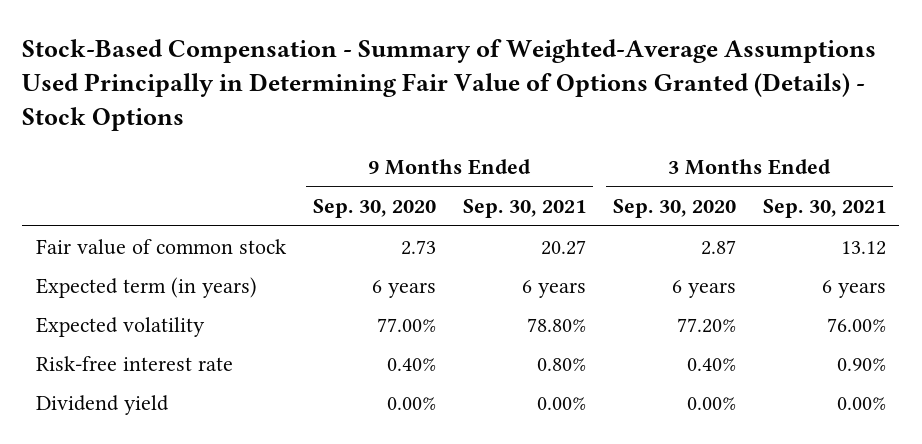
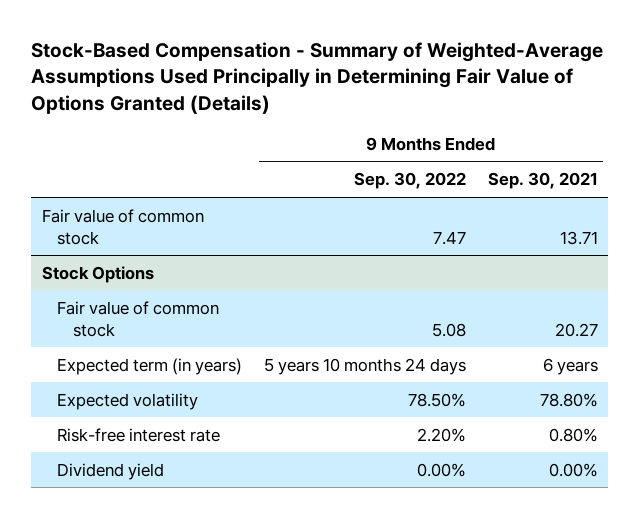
- Stock-Based Compensation - Summary of Weighted-Average Assumptions Used Principally in Determining Fair Value of Options Granted (Details) - Stock Options
+ Stock-Based Compensation - Summary of Weighted-Average Assumptions Used Principally in Determining Fair Value of Options Granted (Details)
- | 9 Months Ended Sep. 30, 2020 | 9 Months Ended Sep. 30, 2021 | 3 Months Ended Sep. 30, 2020 | 3 Months Ended Sep. 30, 2021
+ | 9 Months Ended Sep. 30, 2022 | 9 Months Ended Sep. 30, 2021
+ Fair value of common stock | 7.47 | 13.71
+ Stock Options

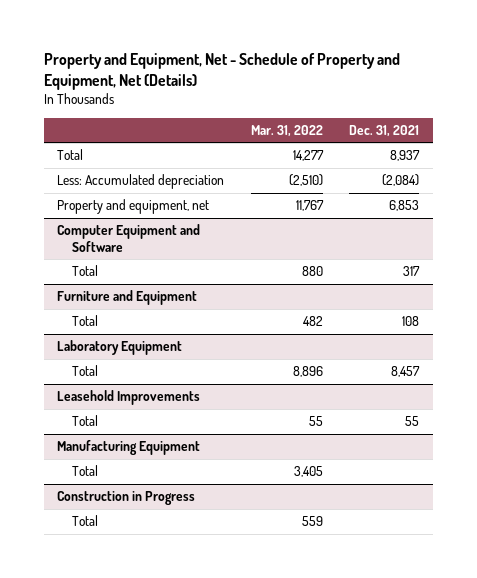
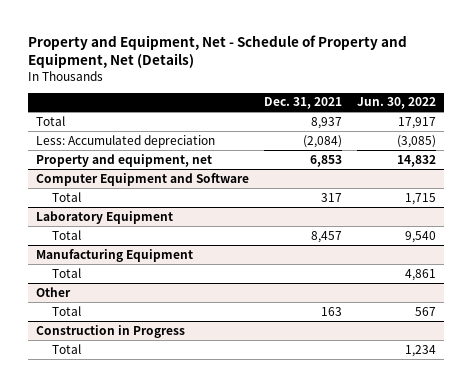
- | Mar. 31, 2022 | Dec. 31, 2021
+ | Dec. 31, 2021 | Jun. 30, 2022
- Furniture and Equipment
- Total | 482 | 108
- Leasehold Improvements
- Total | 55 | 55
+ Other
+ Total | 163 | 567

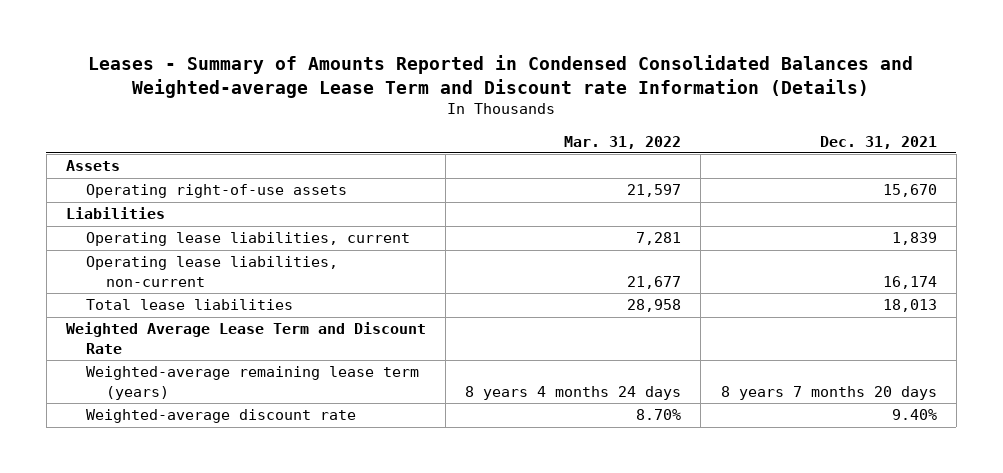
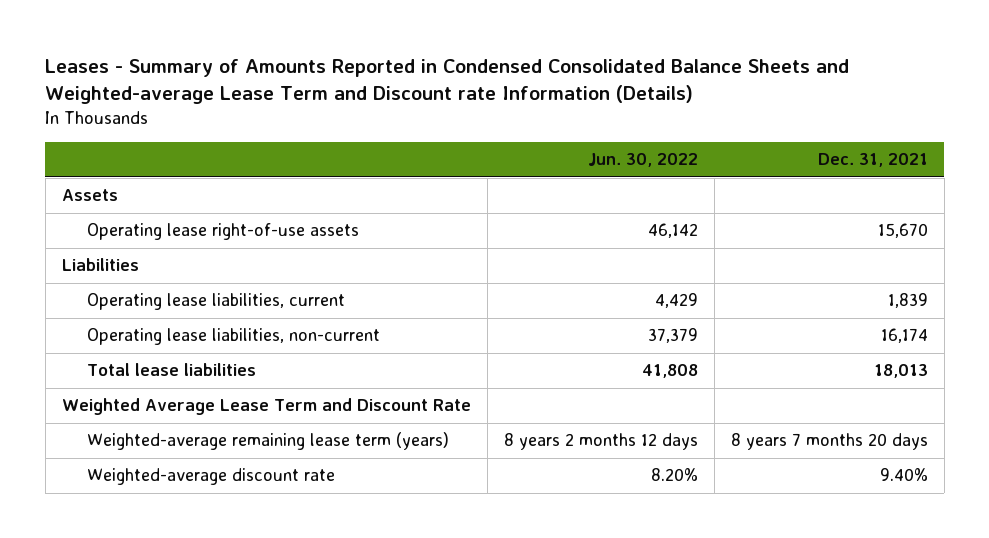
- Leases - Summary of Amounts Reported in Condensed Consolidated Balances and Weighted-average Lease Term and Discount rate Information (Details)
+ Leases - Summary of Amounts Reported in Condensed Consolidated Balance Sheets and Weighted-average Lease Term and Discount rate Information (Details)
- | Mar. 31, 2022 | Dec. 31, 2021
+ | Jun. 30, 2022 | Dec. 31, 2021
- Operating right-of-use assets | 21,597 | 15,670
+ Operating lease right-of-use assets | 46,142 | 15,670

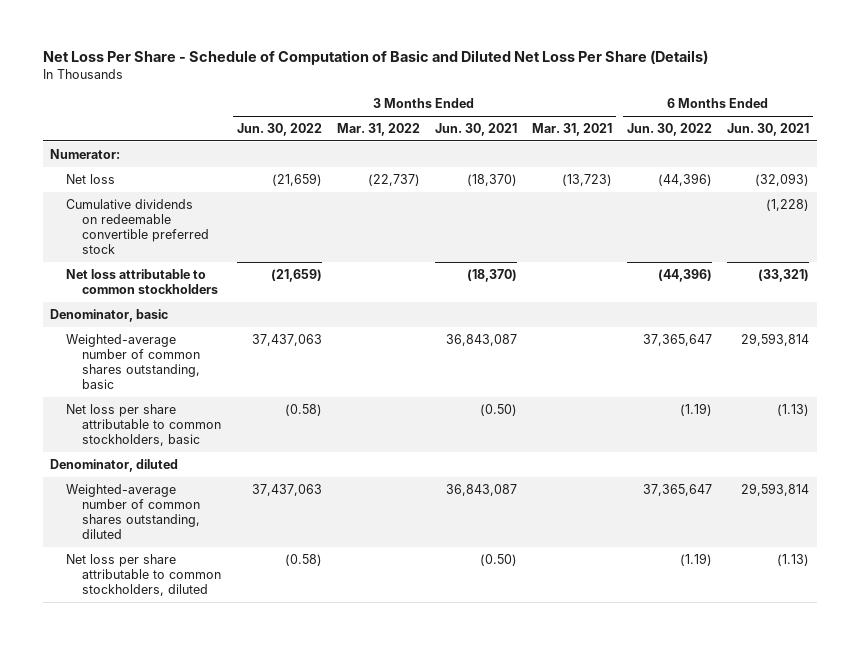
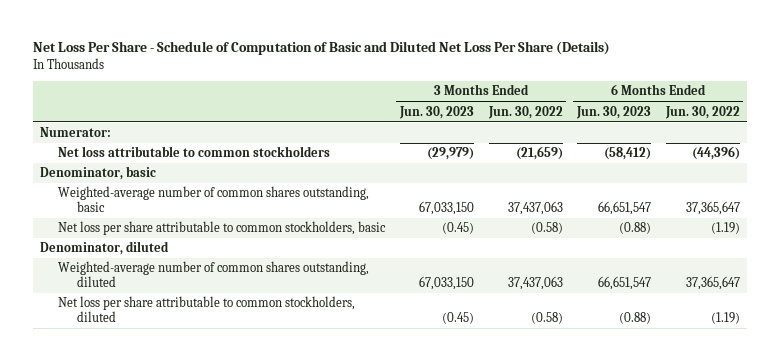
- | 3 Months Ended Jun. 30, 2022 | 3 Months Ended Mar. 31, 2022 | 3 Months Ended Jun. 30, 2021 | 3 Months Ended Mar. 31, 2021 | 6 Months Ended Jun. 30, 2022 | 6 Months Ended Jun. 30, 2021
+ | 3 Months Ended Jun. 30, 2023 | 3 Months Ended Jun. 30, 2022 | 6 Months Ended Jun. 30, 2023 | 6 Months Ended Jun. 30, 2022
- Net loss | (21,659) | (22,737) | (18,370) | (13,723) | (44,396) | (32,093)
- Cumulative dividends on redeemable convertible preferred stock | | | | | | (1,228)

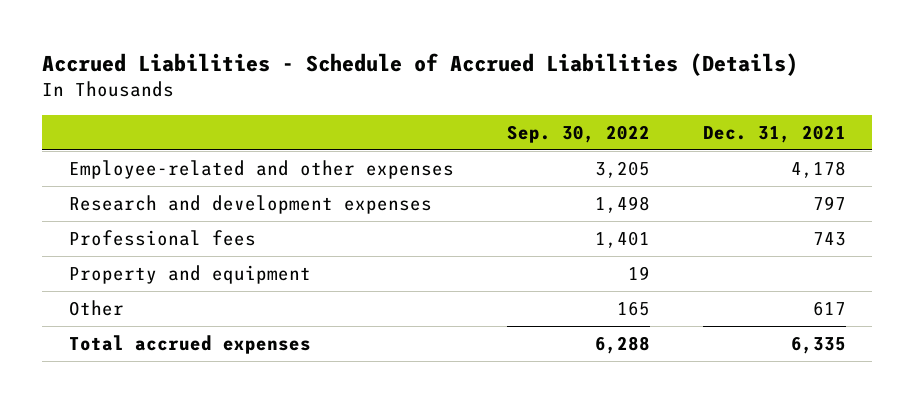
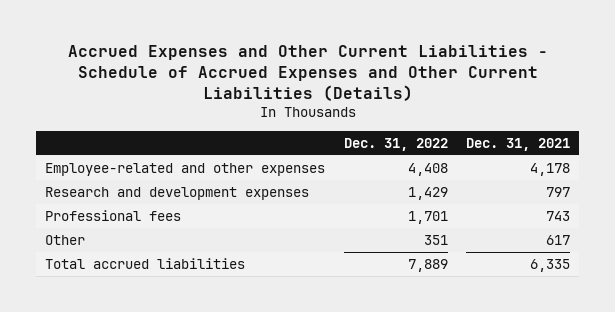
- Accrued Liabilities - Schedule of Accrued Liabilities (Details)
+ Accrued Expenses and Other Current Liabilities - Schedule of Accrued Expenses and Other Current Liabilities (Details)
- | Sep. 30, 2022 | Dec. 31, 2021
+ | Dec. 31, 2022 | Dec. 31, 2021
- Property and equipment | 19 |
- Total accrued expenses | 6,288 | 6,335
+ Total accrued liabilities | 7,889 | 6,335

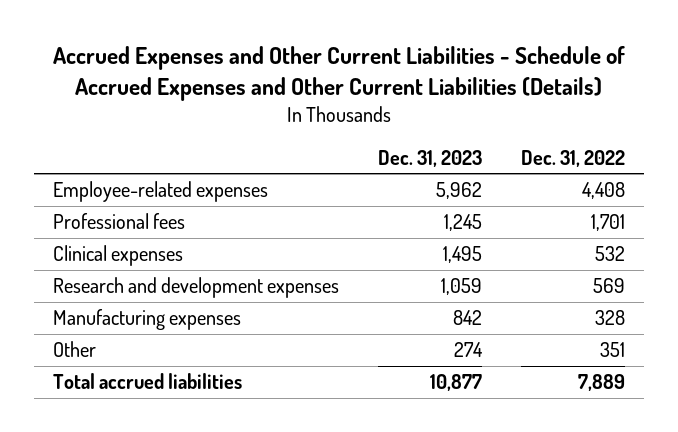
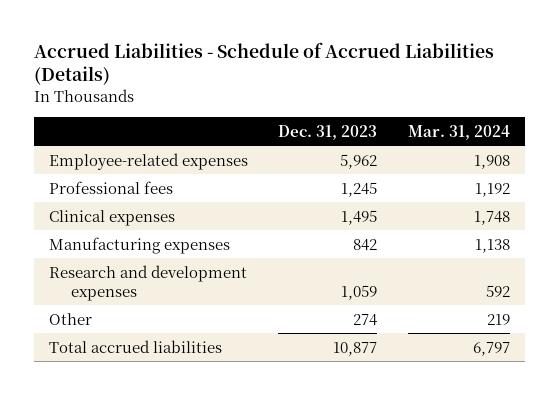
- Accrued Expenses and Other Current Liabilities - Schedule of Accrued Expenses and Other Current Liabilities (Details)
+ Accrued Liabilities - Schedule of Accrued Liabilities (Details)
- | Dec. 31, 2023 | Dec. 31, 2022
+ | Dec. 31, 2023 | Mar. 31, 2024
moved down: Research and development expenses | 1,059 | 592

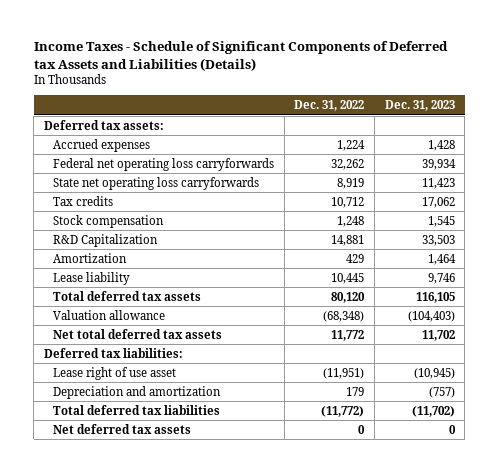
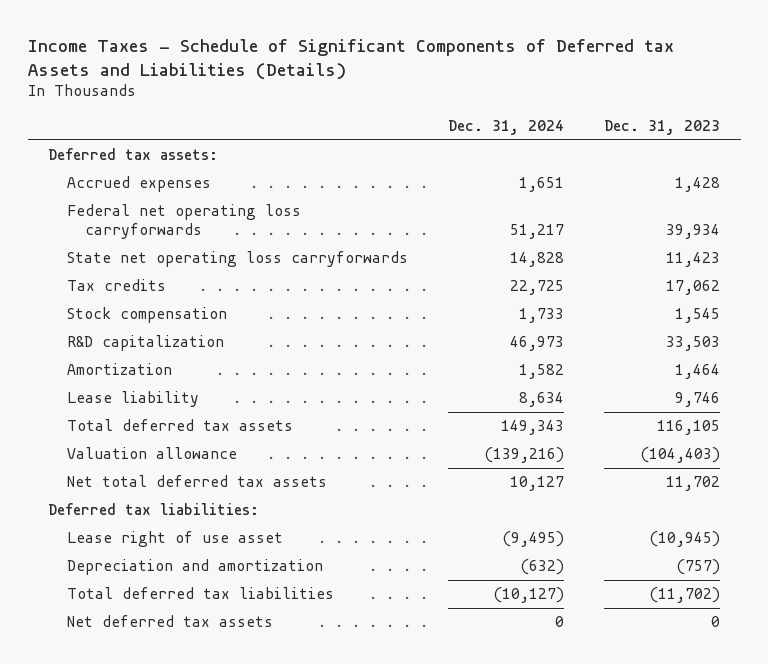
- | Dec. 31, 2022 | Dec. 31, 2023
+ | Dec. 31, 2024 | Dec. 31, 2023
- R&D Capitalization | 14,881 | 33,503
+ R&D capitalization | 46,973 | 33,503

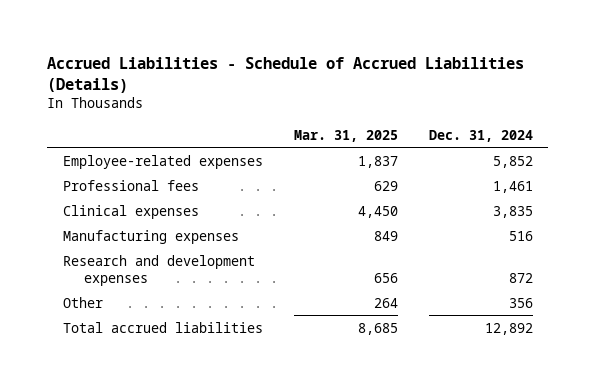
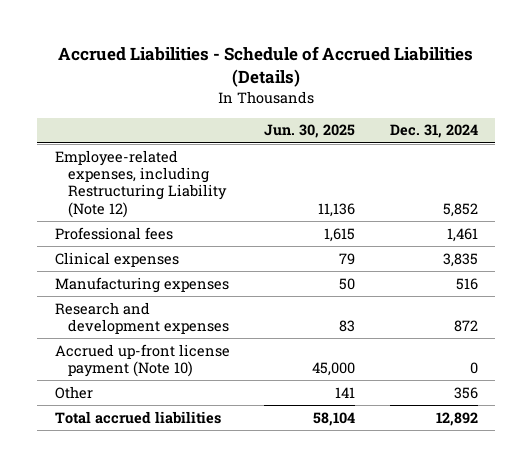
- | Mar. 31, 2025 | Dec. 31, 2024
+ | Jun. 30, 2025 | Dec. 31, 2024
- Employee-related expenses | 1,837 | 5,852
+ Employee-related expenses, including Restructuring Liability (Note 12) | 11,136 | 5,852
+ Accrued up-front license payment (Note 10) | 45,000 | 0

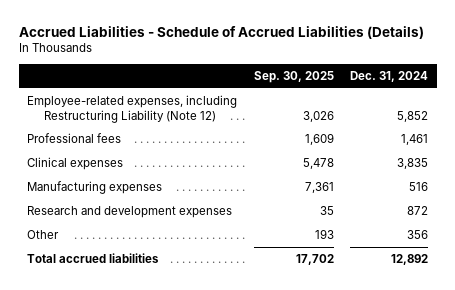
- | Jun. 30, 2025 | Dec. 31, 2024
+ | Sep. 30, 2025 | Dec. 31, 2024
- Accrued up-front license payment (Note 10) | 45,000 | 0

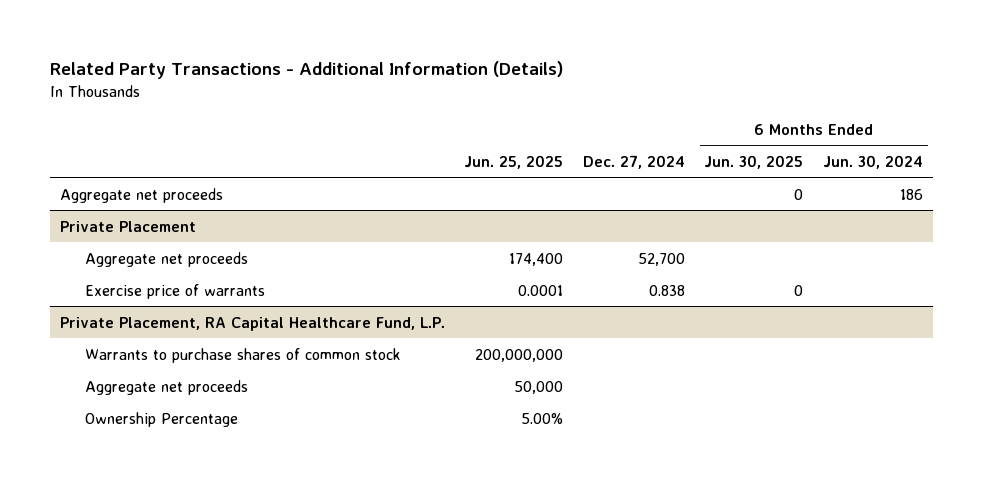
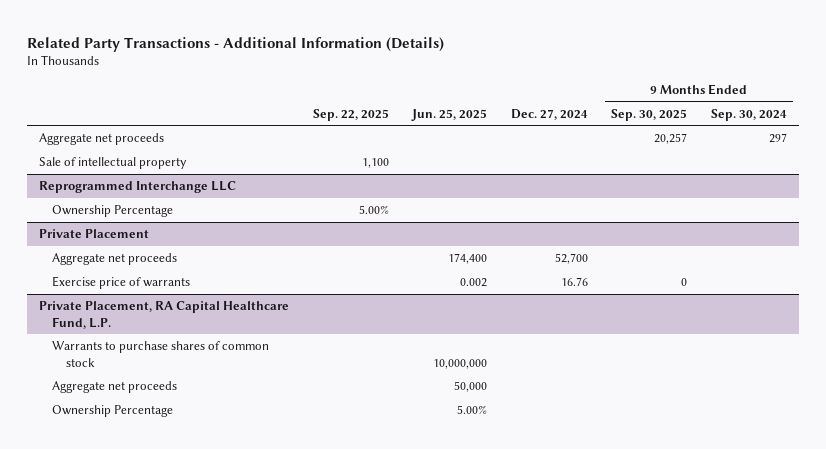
- | Jun. 25, 2025 | Dec. 27, 2024 | 6 Months Ended Jun. 30, 2025 | 6 Months Ended Jun. 30, 2024
+ | Sep. 22, 2025 | Jun. 25, 2025 | Dec. 27, 2024 | 9 Months Ended Sep. 30, 2025 | 9 Months Ended Sep. 30, 2024
+ Sale of intellectual property | 1,100 | | | |
+ Reprogrammed Interchange LLC
+ Ownership Percentage | 5.00% | | | |
@ Private Placement
- Exercise price of warrants | 0.0001 | 0.838 | 0 |
+ Exercise price of warrants | | 0.002 | 16.76 | 0 |
@ Private Placement, RA Capital Healthcare Fund, L.P.
- Warrants to purchase shares of common stock | 200,000,000 | | |
+ Warrants to purchase shares of common stock | | 10,000,000 | | |

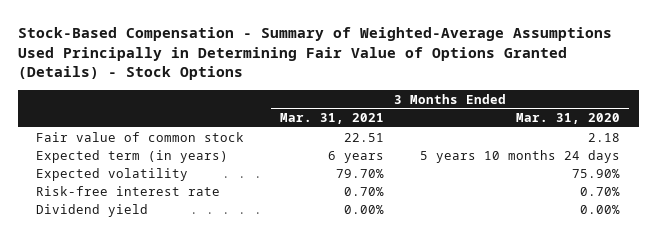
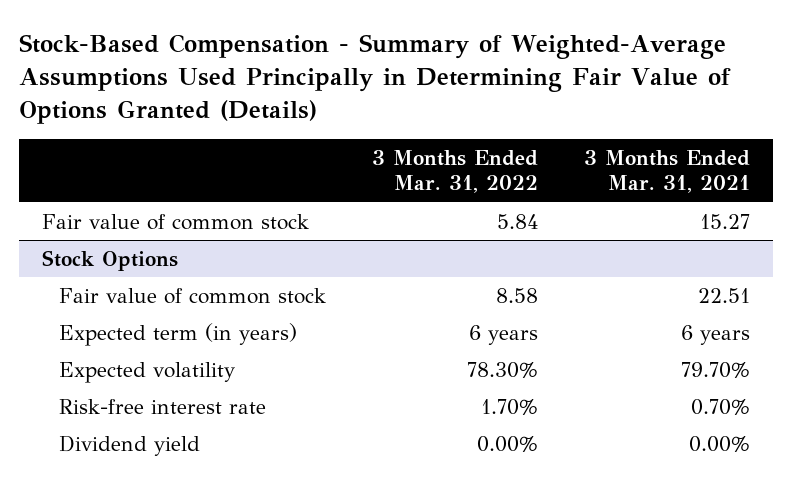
- Stock-Based Compensation - Summary of Weighted-Average Assumptions Used Principally in Determining Fair Value of Options Granted (Details) - Stock Options
+ Stock-Based Compensation - Summary of Weighted-Average Assumptions Used Principally in Determining Fair Value of Options Granted (Details)
- | 3 Months Ended Mar. 31, 2021 | 3 Months Ended Mar. 31, 2020
+ | 3 Months Ended Mar. 31, 2022 | 3 Months Ended Mar. 31, 2021
+ Fair value of common stock | 5.84 | 15.27
+ Stock Options

